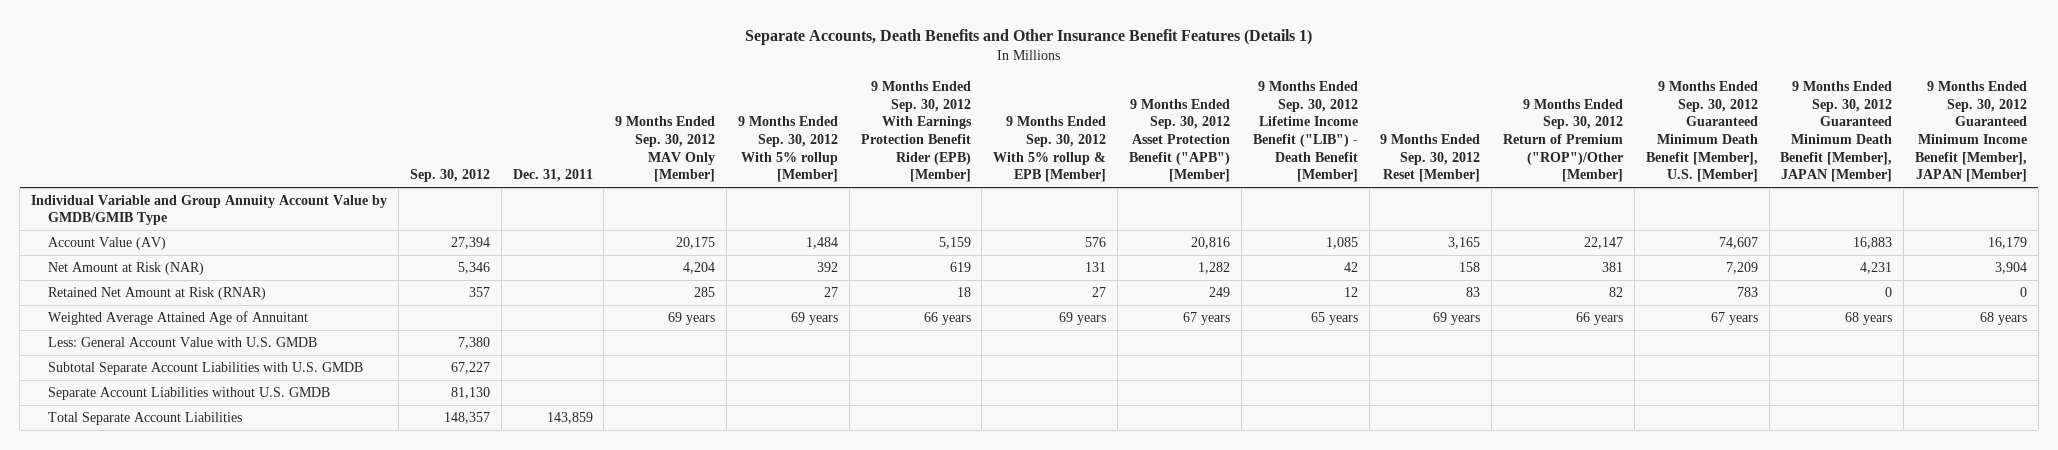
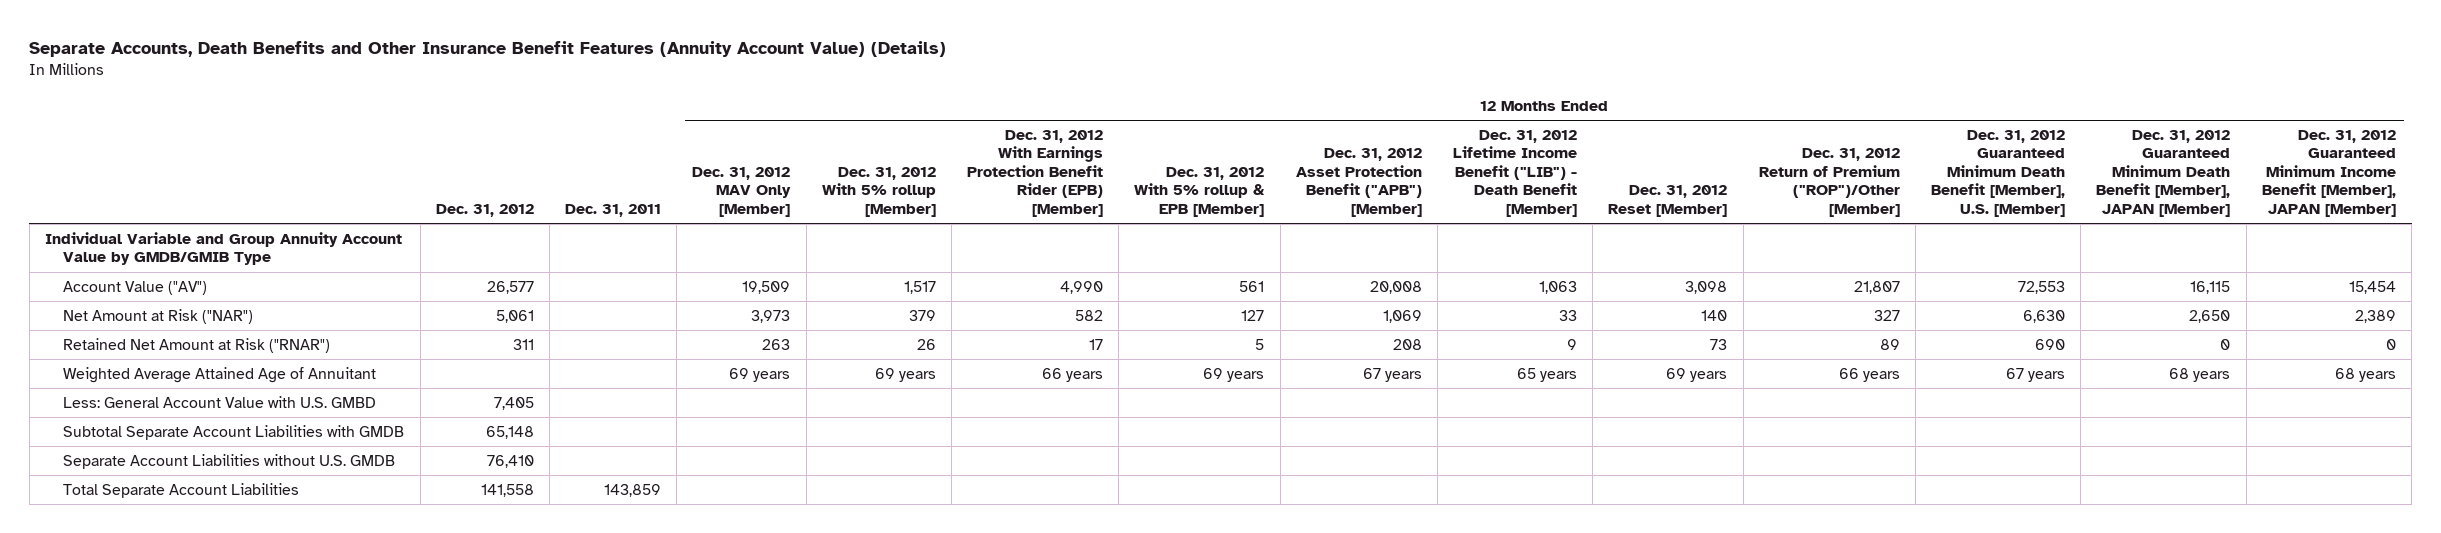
- Separate Accounts, Death Benefits and Other Insurance Benefit Features (Details 1)
+ Separate Accounts, Death Benefits and Other Insurance Benefit Features (Annuity Account Value) (Details)
- | Sep. 30, 2012 | Dec. 31, 2011 | 9 Months Ended Sep. 30, 2012 MAV Only [Member] | 9 Months Ended Sep. 30, 2012 With 5% rollup [Member] | 9 Months Ended Sep. 30, 2012 With Earnings Protection Benefit Rider (EPB) [Member] | 9 Months Ended Sep. 30, 2012 With 5% rollup & EPB [Member] | 9 Months Ended Sep. 30, 2012 Asset Protection Benefit ("APB") [Member] | 9 Months Ended Sep. 30, 2012 Lifetime Income Benefit ("LIB") - Death Benefit [Member] | 9 Months Ended Sep. 30, 2012 Reset [Member] | 9 Months Ended Sep. 30, 2012 Return of Premium ("ROP")/Other [Member] | 9 Months Ended Sep. 30, 2012 Guaranteed Minimum Death Benefit [Member], U.S. [Member] | 9 Months Ended Sep. 30, 2012 Guaranteed Minimum Death Benefit [Member], JAPAN [Member] | 9 Months Ended Sep. 30, 2012 Guaranteed Minimum Income Benefit [Member], JAPAN [Member]
+ | Dec. 31, 2012 | Dec. 31, 2011 | 12 Months Ended Dec. 31, 2012 MAV Only [Member] | 12 Months Ended Dec. 31, 2012 With 5% rollup [Member] | 12 Months Ended Dec. 31, 2012 With Earnings Protection Benefit Rider (EPB) [Member] | 12 Months Ended Dec. 31, 2012 With 5% rollup & EPB [Member] | 12 Months Ended Dec. 31, 2012 Asset Protection Benefit ("APB") [Member] | 12 Months Ended Dec. 31, 2012 Lifetime Income Benefit ("LIB") - Death Benefit [Member] | 12 Months Ended Dec. 31, 2012 Reset [Member] | 12 Months Ended Dec. 31, 2012 Return of Premium ("ROP")/Other [Member] | 12 Months Ended Dec. 31, 2012 Guaranteed Minimum Death Benefit [Member], U.S. [Member] | 12 Months Ended Dec. 31, 2012 Guaranteed Minimum Death Benefit [Member], JAPAN [Member] | 12 Months Ended Dec. 31, 2012 Guaranteed Minimum Income Benefit [Member], JAPAN [Member]
- Account Value (AV) | 27,394 | | 20,175 | 1,484 | 5,159 | 576 | 20,816 | 1,085 | 3,165 | 22,147 | 74,607 | 16,883 | 16,179
- Net Amount at Risk (NAR) | 5,346 | | 4,204 | 392 | 619 | 131 | 1,282 | 42 | 158 | 381 | 7,209 | 4,231 | 3,904
- Retained Net Amount at Risk (RNAR) | 357 | | 285 | 27 | 18 | 27 | 249 | 12 | 83 | 82 | 783 | 0 | 0
+ Account Value ("AV") | 26,577 | | 19,509 | 1,517 | 4,990 | 561 | 20,008 | 1,063 | 3,098 | 21,807 | 72,553 | 16,115 | 15,454
+ Net Amount at Risk ("NAR") | 5,061 | | 3,973 | 379 | 582 | 127 | 1,069 | 33 | 140 | 327 | 6,630 | 2,650 | 2,389
+ Retained Net Amount at Risk ("RNAR") | 311 | | 263 | 26 | 17 | 5 | 208 | 9 | 73 | 89 | 690 | 0 | 0
- Less: General Account Value with U.S. GMDB | 7,380 | | | | | | | | | | | |
- Subtotal Separate Account Liabilities with U.S. GMDB | 67,227 | | | | | | | | | | | |
+ Less: General Account Value with U.S. GMBD | 7,405 | | | | | | | | | | | |
+ Subtotal Separate Account Liabilities with GMDB | 65,148 | | | | | | | | | | | |

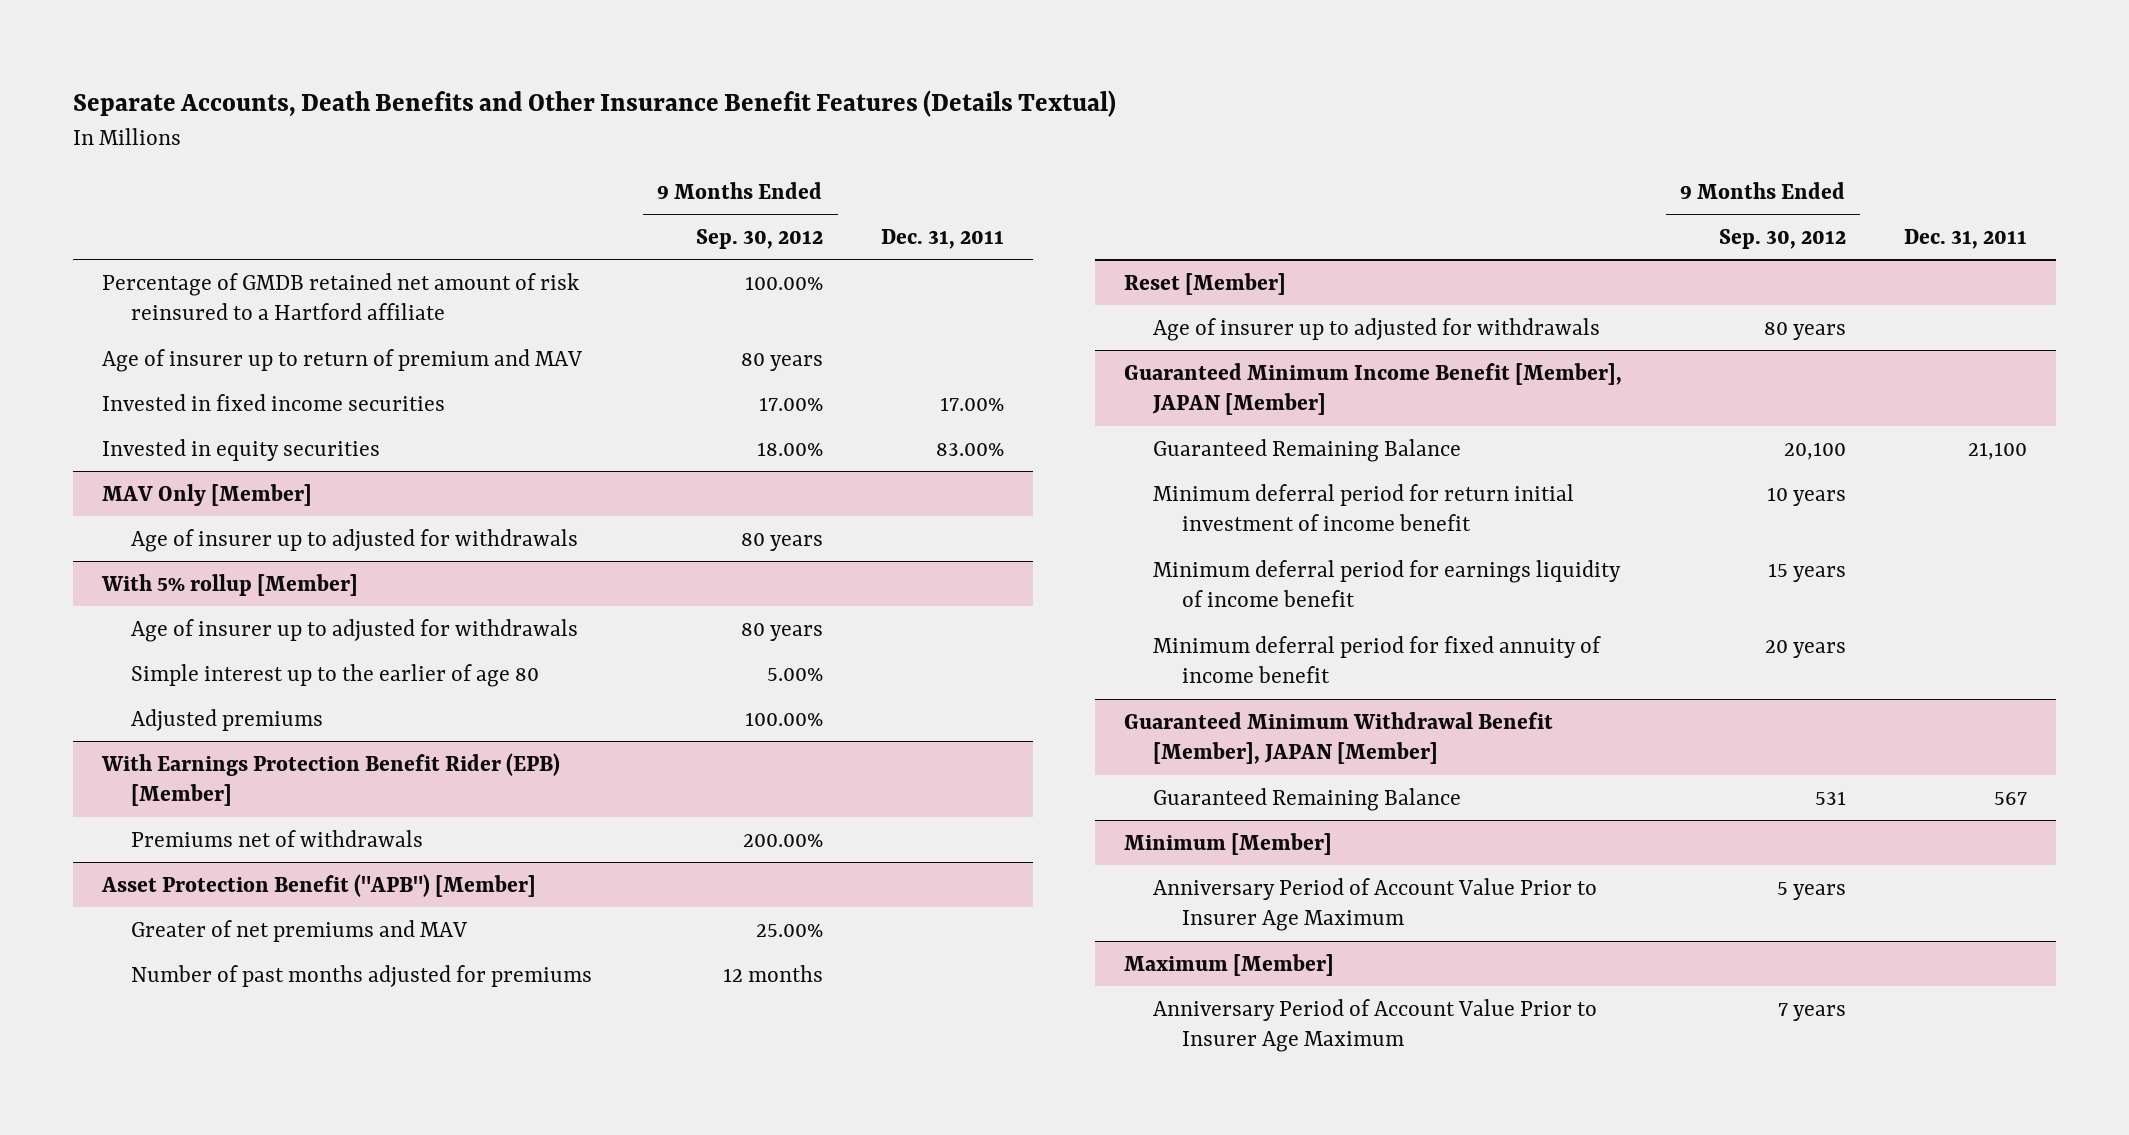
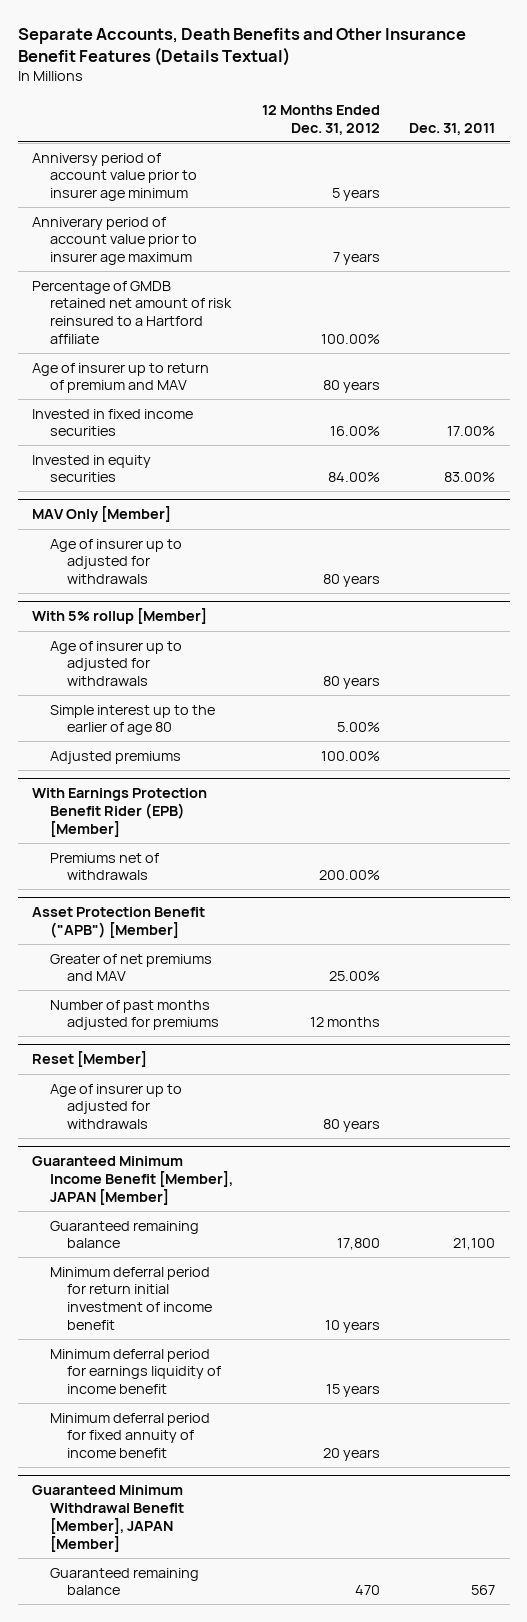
- | 9 Months Ended Sep. 30, 2012 | Dec. 31, 2011
+ | 12 Months Ended Dec. 31, 2012 | Dec. 31, 2011
+ Anniversy period of account value prior to insurer age minimum | 5 years |
+ Anniverary period of account value prior to insurer age maximum | 7 years |
@ Guaranteed Minimum Income Benefit [Member], JAPAN [Member]
- Guaranteed Remaining Balance | 20,100 | 21,100
+ Guaranteed remaining balance | 17,800 | 21,100
@ Guaranteed Minimum Withdrawal Benefit [Member], JAPAN [Member]
- Guaranteed Remaining Balance | 531 | 567
- Minimum [Member]
- Anniversary Period of Account Value Prior to Insurer Age Maximum | 5 years |
- Maximum [Member]
- Anniversary Period of Account Value Prior to Insurer Age Maximum | 7 years |
@ Guaranteed Minimum Withdrawal Benefit [Member], JAPAN [Member]
+ Guaranteed remaining balance | 470 | 567

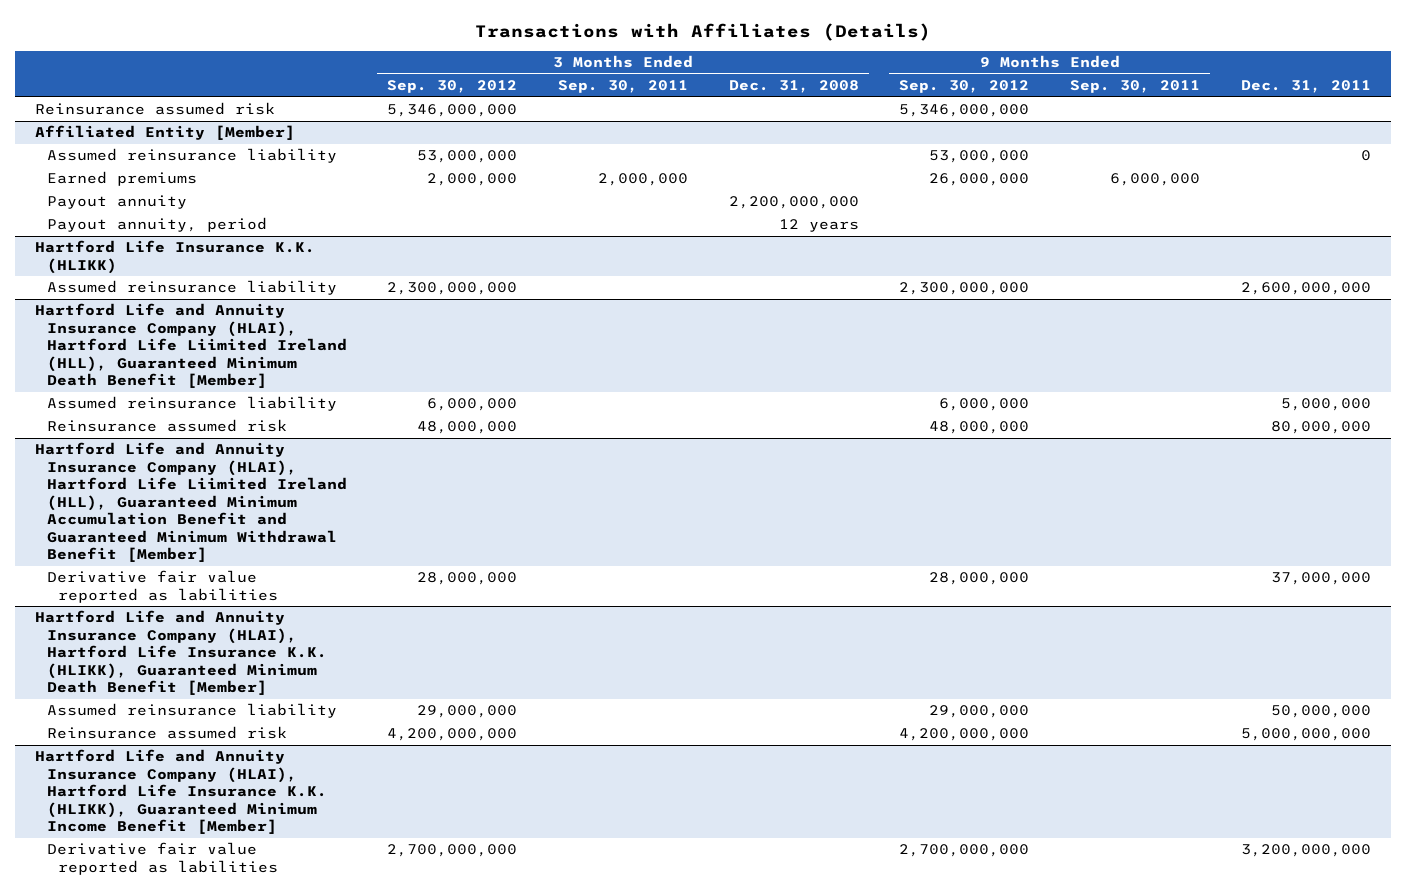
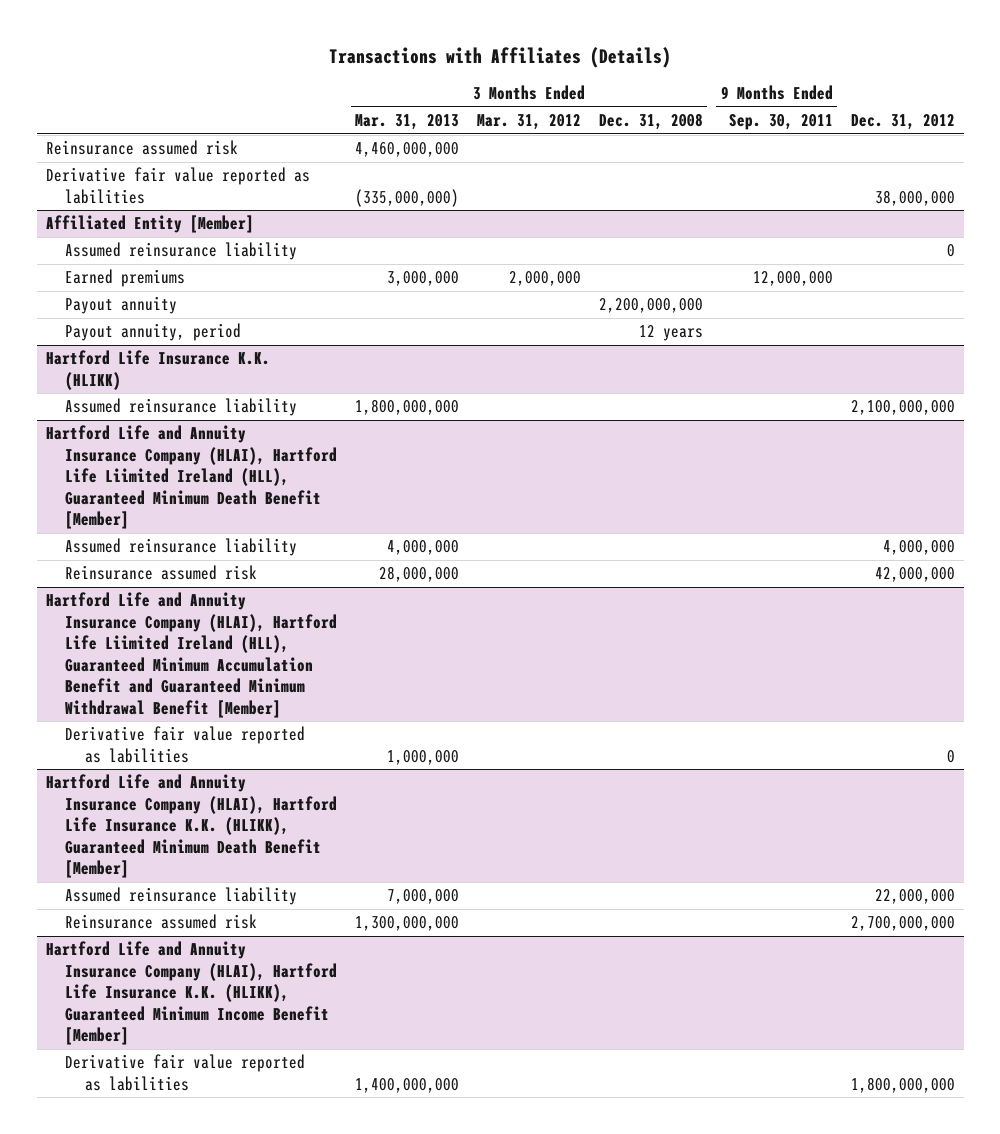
- | 3 Months Ended Sep. 30, 2012 | 3 Months Ended Sep. 30, 2011 | 3 Months Ended Dec. 31, 2008 | 9 Months Ended Sep. 30, 2012 | 9 Months Ended Sep. 30, 2011 | Dec. 31, 2011
+ | 3 Months Ended Mar. 31, 2013 | 3 Months Ended Mar. 31, 2012 | 3 Months Ended Dec. 31, 2008 | 9 Months Ended Sep. 30, 2011 | Dec. 31, 2012
+ Derivative fair value reported as labilities | (335,000,000) | | | | 38,000,000
@ Affiliated Entity [Member]
- Earned premiums | 2,000,000 | 2,000,000 | | 26,000,000 | 6,000,000 |
+ Earned premiums | 3,000,000 | 2,000,000 | | 12,000,000 |

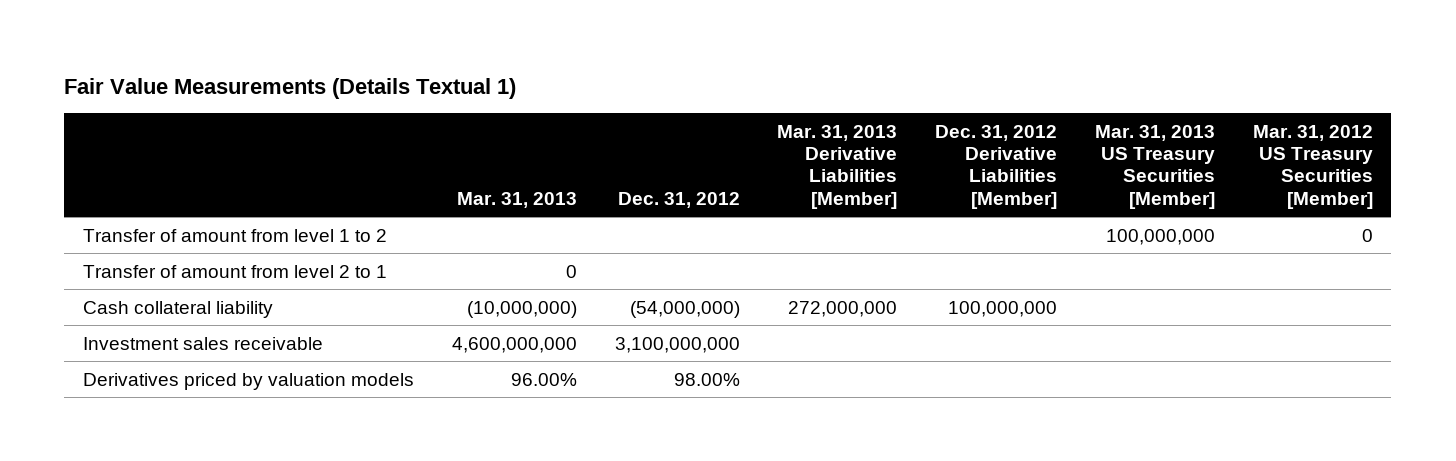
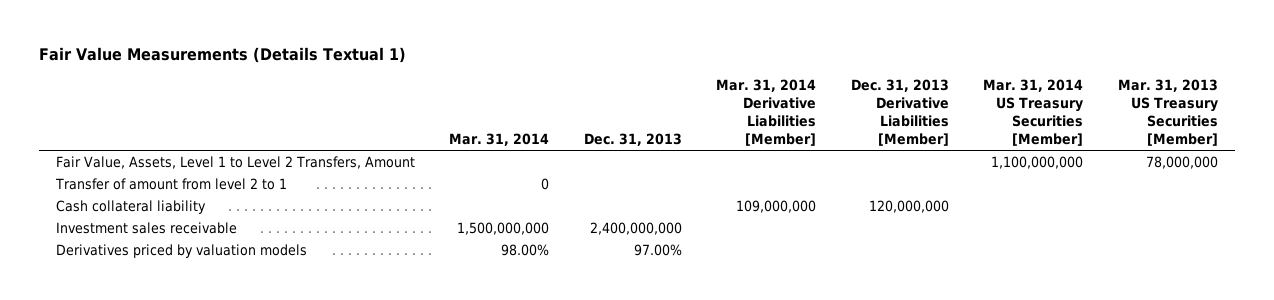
- | Mar. 31, 2013 | Dec. 31, 2012 | Mar. 31, 2013 Derivative Liabilities [Member] | Dec. 31, 2012 Derivative Liabilities [Member] | Mar. 31, 2013 US Treasury Securities [Member] | Mar. 31, 2012 US Treasury Securities [Member]
+ | Mar. 31, 2014 | Dec. 31, 2013 | Mar. 31, 2014 Derivative Liabilities [Member] | Dec. 31, 2013 Derivative Liabilities [Member] | Mar. 31, 2014 US Treasury Securities [Member] | Mar. 31, 2013 US Treasury Securities [Member]
- Transfer of amount from level 1 to 2 | | | | | 100,000,000 | 0
+ Fair Value, Assets, Level 1 to Level 2 Transfers, Amount | | | | | 1,100,000,000 | 78,000,000

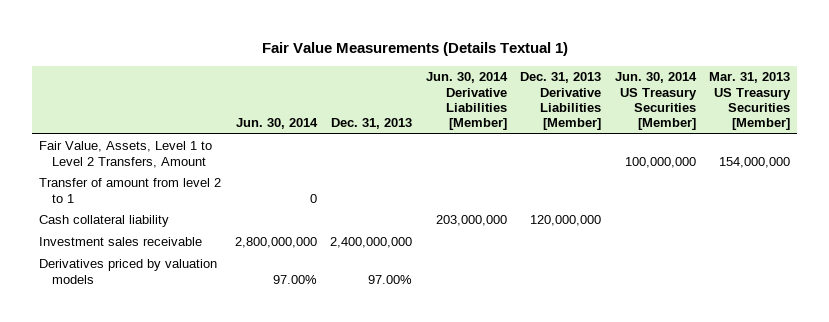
- | Mar. 31, 2014 | Dec. 31, 2013 | Mar. 31, 2014 Derivative Liabilities [Member] | Dec. 31, 2013 Derivative Liabilities [Member] | Mar. 31, 2014 US Treasury Securities [Member] | Mar. 31, 2013 US Treasury Securities [Member]
+ | Jun. 30, 2014 | Dec. 31, 2013 | Jun. 30, 2014 Derivative Liabilities [Member] | Dec. 31, 2013 Derivative Liabilities [Member] | Jun. 30, 2014 US Treasury Securities [Member] | Mar. 31, 2013 US Treasury Securities [Member]
- Fair Value, Assets, Level 1 to Level 2 Transfers, Amount | | | | | 1,100,000,000 | 78,000,000
+ Fair Value, Assets, Level 1 to Level 2 Transfers, Amount | | | | | 100,000,000 | 154,000,000

